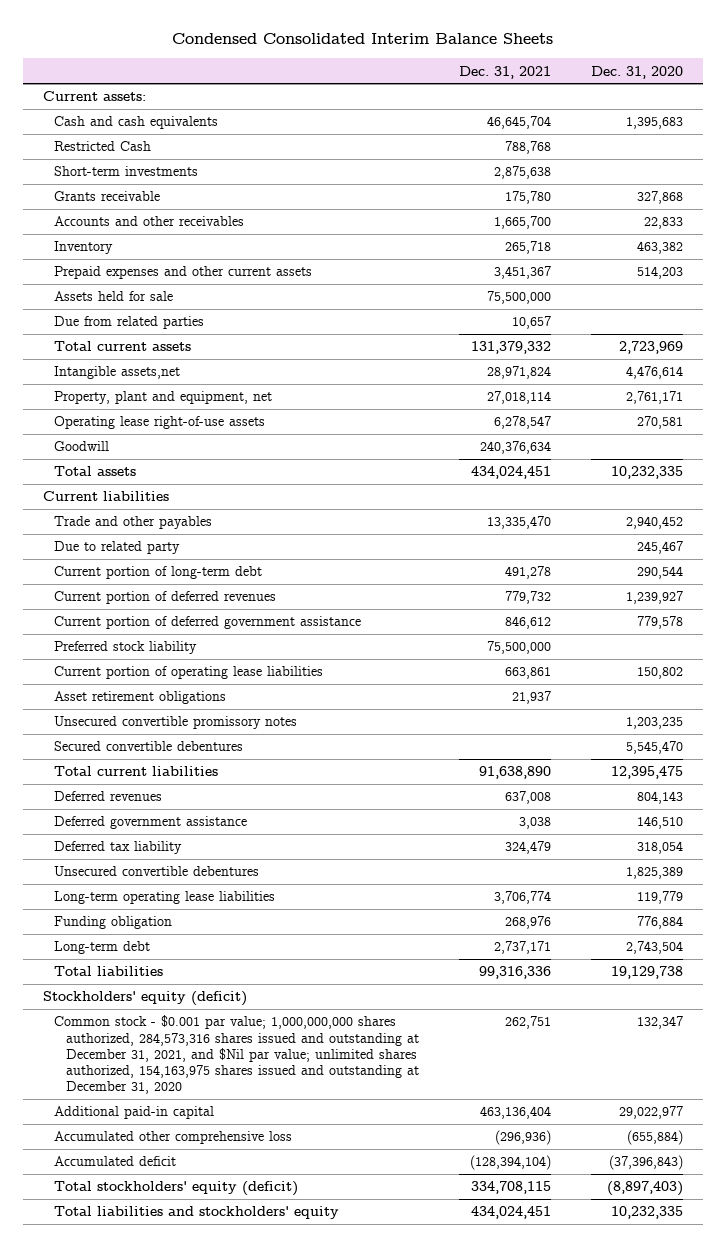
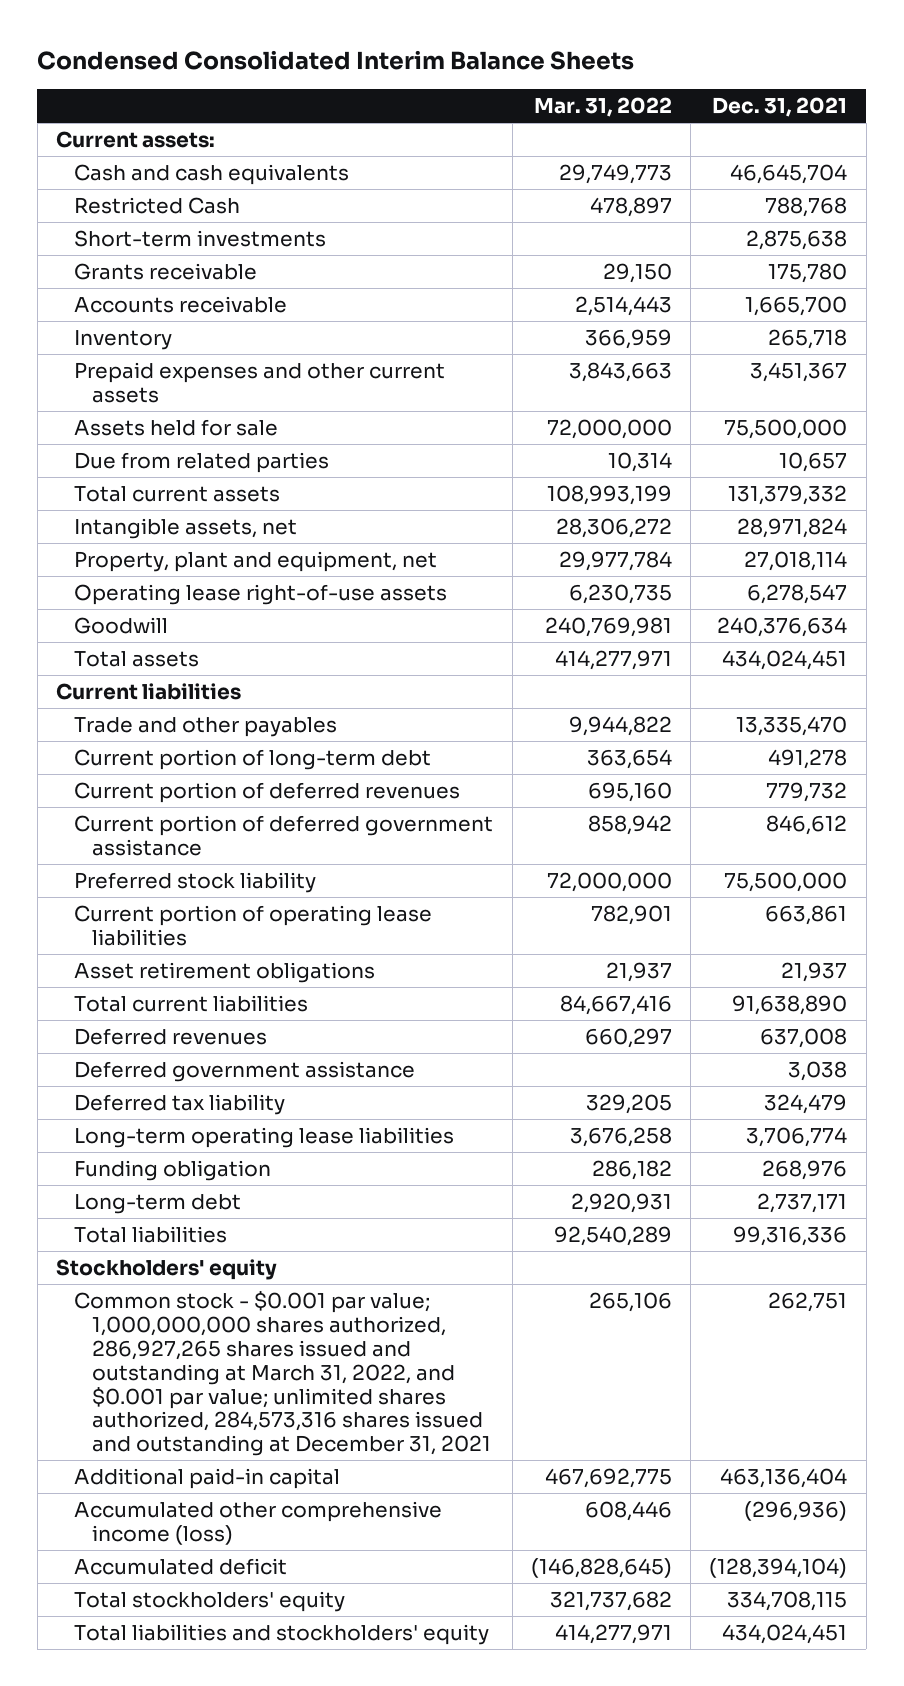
- | Dec. 31, 2021 | Dec. 31, 2020
+ | Mar. 31, 2022 | Dec. 31, 2021
- Accounts and other receivables | 1,665,700 | 22,833
+ Accounts receivable | 2,514,443 | 1,665,700
- Intangible assets,net | 28,971,824 | 4,476,614
+ Intangible assets, net | 28,306,272 | 28,971,824
- Due to related party | | 245,467
- Unsecured convertible promissory notes | | 1,203,235
- Secured convertible debentures | | 5,545,470
- Unsecured convertible debentures | | 1,825,389
- Stockholders' equity (deficit)
- Common stock - $0.001 par value; 1,000,000,000 shares authorized, 284,573,316 shares issued and outstanding at December 31, 2021, and $Nil par value; unlimited shares authorized, 154,163,975 shares issued and outstanding at December 31, 2020 | 262,751 | 132,347
+ Stockholders' equity
+ Common stock - $0.001 par value; 1,000,000,000 shares authorized, 286,927,265 shares issued and outstanding at March 31, 2022, and $0.001 par value; unlimited shares authorized, 284,573,316 shares issued and outstanding at December 31, 2021 | 265,106 | 262,751
- Accumulated other comprehensive loss | (296,936) | (655,884)
+ Accumulated other comprehensive income (loss) | 608,446 | (296,936)
- Total stockholders' equity (deficit) | 334,708,115 | (8,897,403)
+ Total stockholders' equity | 321,737,682 | 334,708,115

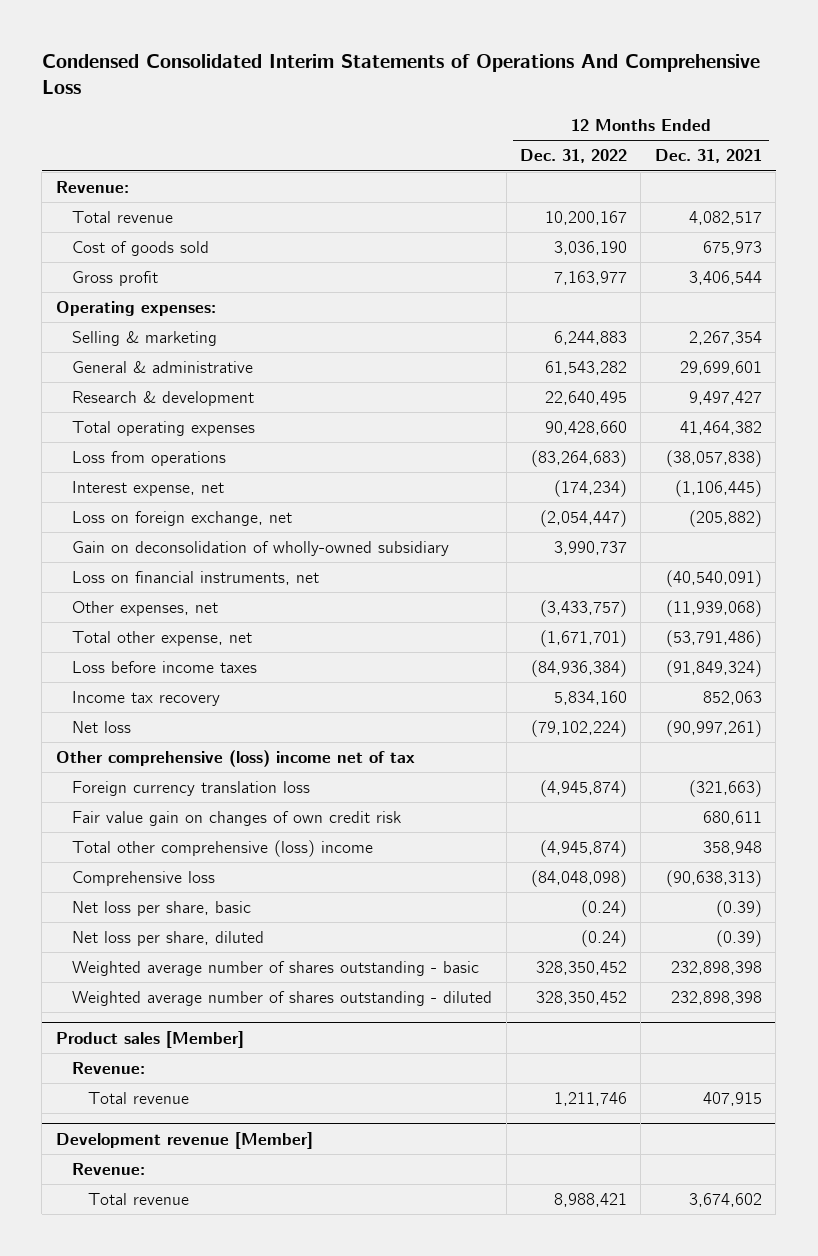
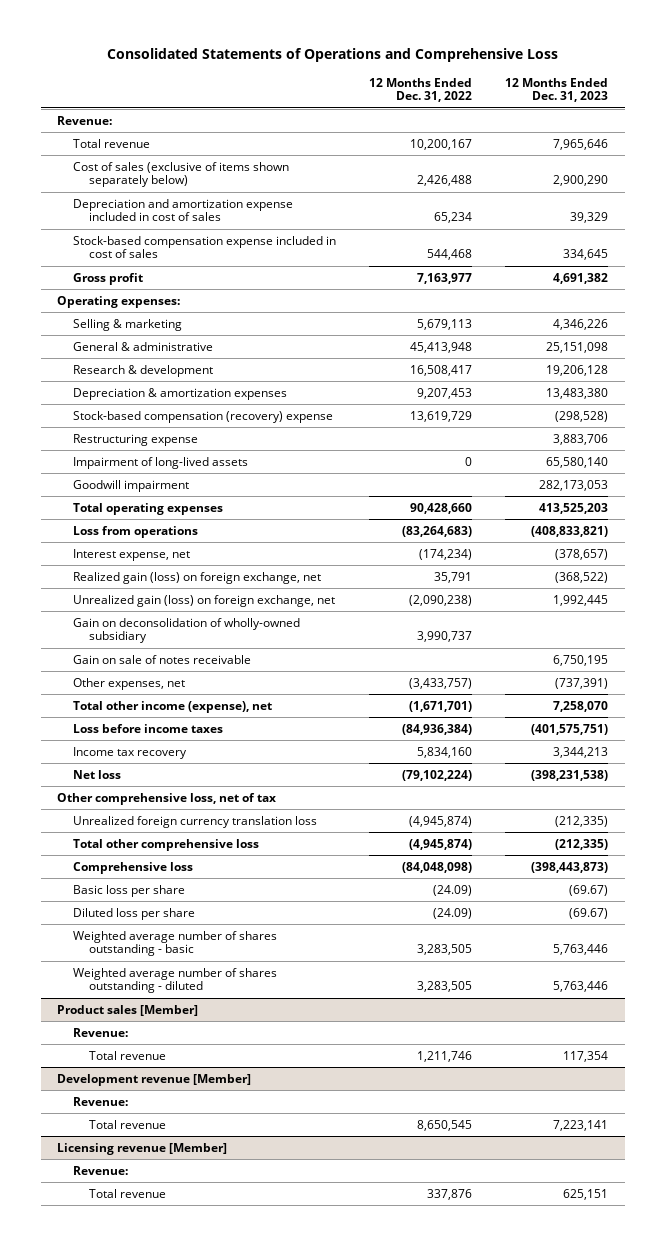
- Condensed Consolidated Interim Statements of Operations And Comprehensive Loss
+ Consolidated Statements of Operations and Comprehensive Loss
- | 12 Months Ended Dec. 31, 2022 | 12 Months Ended Dec. 31, 2021
+ | 12 Months Ended Dec. 31, 2022 | 12 Months Ended Dec. 31, 2023
- Cost of goods sold | 3,036,190 | 675,973
+ Cost of sales (exclusive of items shown separately below) | 2,426,488 | 2,900,290
+ Depreciation and amortization expense included in cost of sales | 65,234 | 39,329
+ Stock-based compensation expense included in cost of sales | 544,468 | 334,645
- Selling & marketing | 6,244,883 | 2,267,354
- General & administrative | 61,543,282 | 29,699,601
- Research & development | 22,640,495 | 9,497,427
+ Selling & marketing | 5,679,113 | 4,346,226
+ General & administrative | 45,413,948 | 25,151,098
+ Research & development | 16,508,417 | 19,206,128
+ Depreciation & amortization expenses | 9,207,453 | 13,483,380
+ Stock-based compensation (recovery) expense | 13,619,729 | (298,528)
+ Restructuring expense | | 3,883,706
+ Impairment of long-lived assets | 0 | 65,580,140
+ Goodwill impairment | | 282,173,053
- Loss on foreign exchange, net | (2,054,447) | (205,882)
+ Realized gain (loss) on foreign exchange, net | 35,791 | (368,522)
+ Unrealized gain (loss) on foreign exchange, net | (2,090,238) | 1,992,445
- Loss on financial instruments, net | | (40,540,091)
+ Gain on sale of notes receivable | | 6,750,195
- Total other expense, net | (1,671,701) | (53,791,486)
+ Total other income (expense), net | (1,671,701) | 7,258,070
- Other comprehensive (loss) income net of tax
- Foreign currency translation loss | (4,945,874) | (321,663)
- Fair value gain on changes of own credit risk | | 680,611
- Total other comprehensive (loss) income | (4,945,874) | 358,948
+ Other comprehensive loss, net of tax
+ Unrealized foreign currency translation loss | (4,945,874) | (212,335)
+ Total other comprehensive loss | (4,945,874) | (212,335)
- Net loss per share, basic | (0.24) | (0.39)
- Net loss per share, diluted | (0.24) | (0.39)
- Weighted average number of shares outstanding - basic | 328,350,452 | 232,898,398
- Weighted average number of shares outstanding - diluted | 328,350,452 | 232,898,398
+ Basic loss per share | (24.09) | (69.67)
+ Diluted loss per share | (24.09) | (69.67)
+ Weighted average number of shares outstanding - basic | 3,283,505 | 5,763,446
+ Weighted average number of shares outstanding - diluted | 3,283,505 | 5,763,446
@ Development revenue [Member]
- Total revenue | 8,988,421 | 3,674,602
+ Total revenue | 8,650,545 | 7,223,141
+ Licensing revenue [Member]
+ Revenue:
+ Total revenue | 337,876 | 625,151

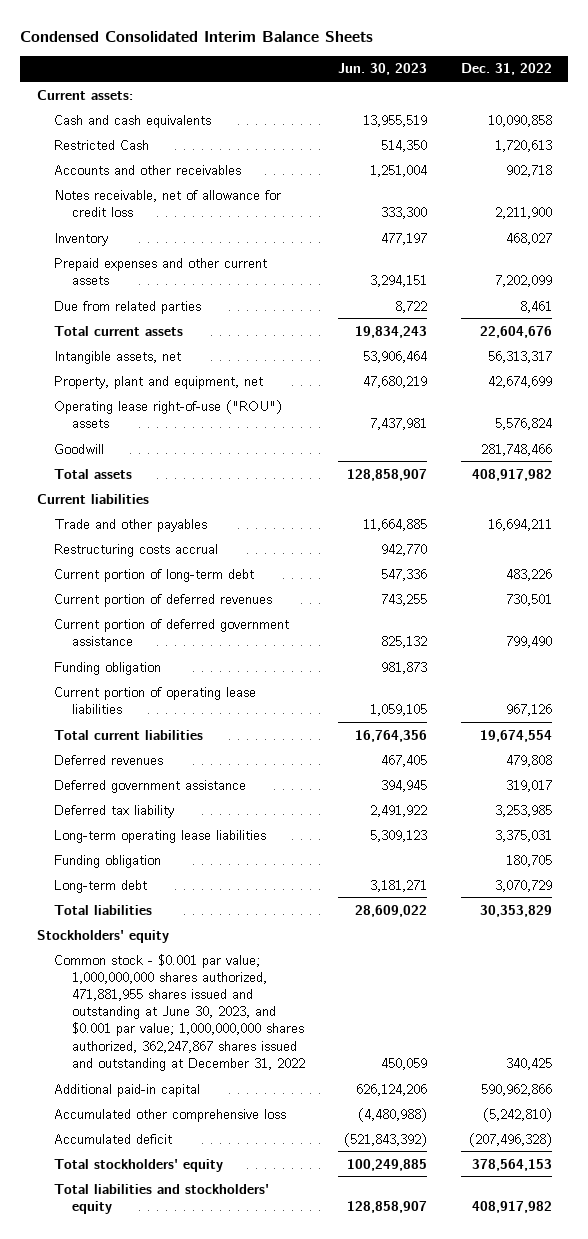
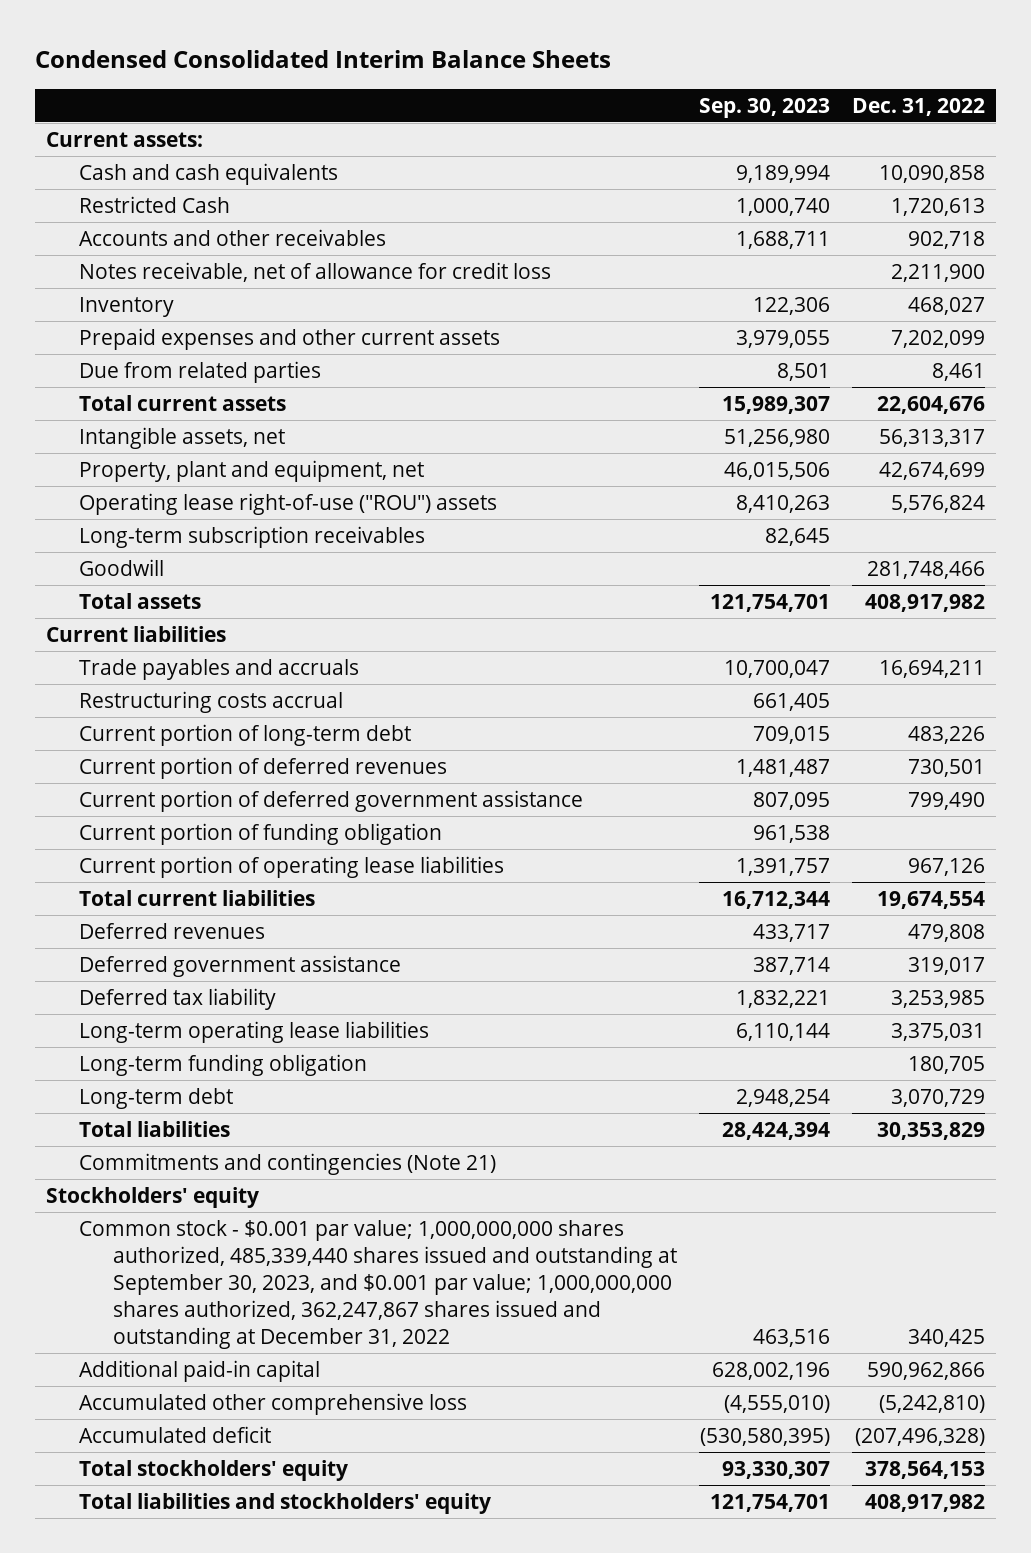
- | Jun. 30, 2023 | Dec. 31, 2022
+ | Sep. 30, 2023 | Dec. 31, 2022
+ Long-term subscription receivables | 82,645 |
- Trade and other payables | 11,664,885 | 16,694,211
+ Trade payables and accruals | 10,700,047 | 16,694,211
- Funding obligation | 981,873 |
+ Current portion of funding obligation | 961,538 |
- Funding obligation | | 180,705
+ Long-term funding obligation | | 180,705
+ Commitments and contingencies (Note 21)
- Common stock - $0.001 par value; 1,000,000,000 shares authorized, 471,881,955 shares issued and outstanding at June 30, 2023, and $0.001 par value; 1,000,000,000 shares authorized, 362,247,867 shares issued and outstanding at December 31, 2022 | 450,059 | 340,425
+ Common stock - $0.001 par value; 1,000,000,000 shares authorized, 485,339,440 shares issued and outstanding at September 30, 2023, and $0.001 par value; 1,000,000,000 shares authorized, 362,247,867 shares issued and outstanding at December 31, 2022 | 463,516 | 340,425

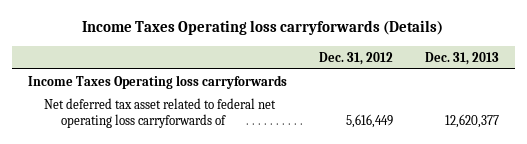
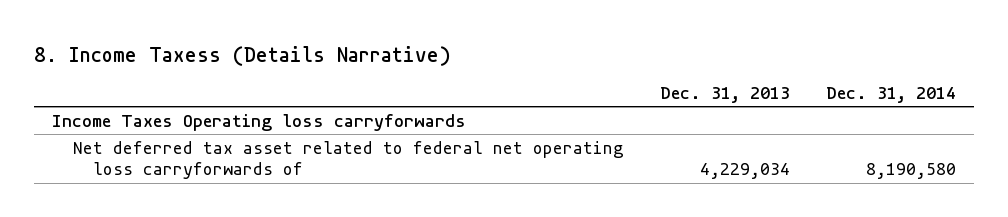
- Income Taxes Operating loss carryforwards (Details)
+ 8. Income Taxess (Details Narrative)
- | Dec. 31, 2012 | Dec. 31, 2013
+ | Dec. 31, 2013 | Dec. 31, 2014
- Net deferred tax asset related to federal net operating loss carryforwards of | 5,616,449 | 12,620,377
+ Net deferred tax asset related to federal net operating loss carryforwards of | 4,229,034 | 8,190,580

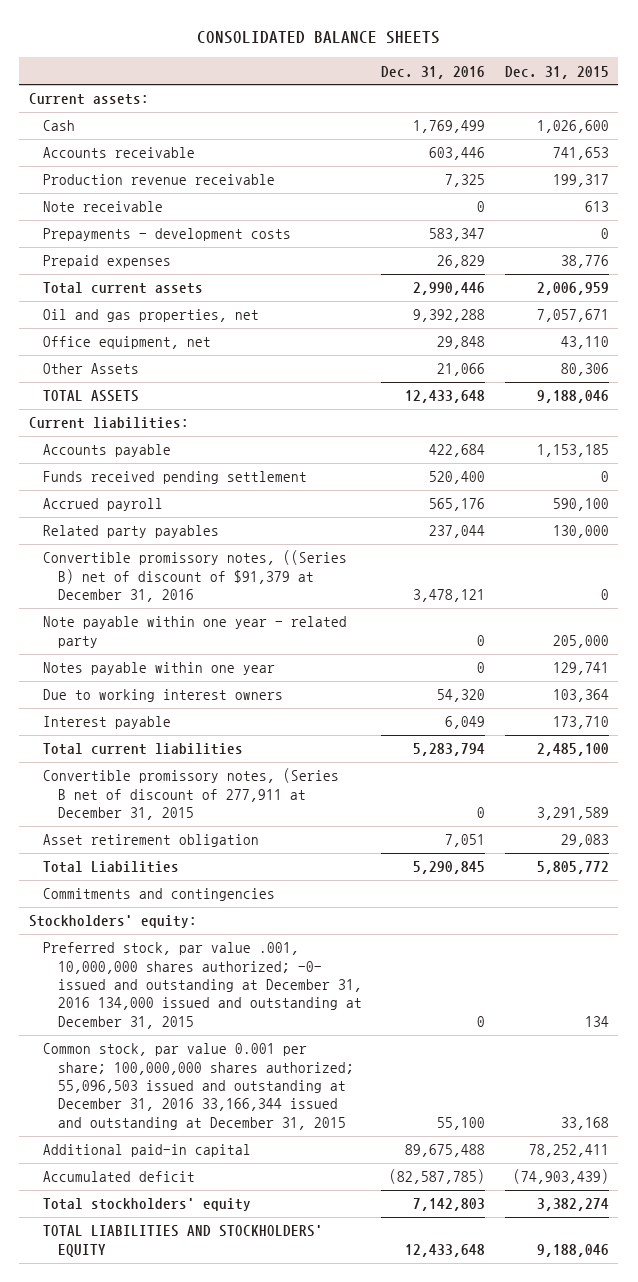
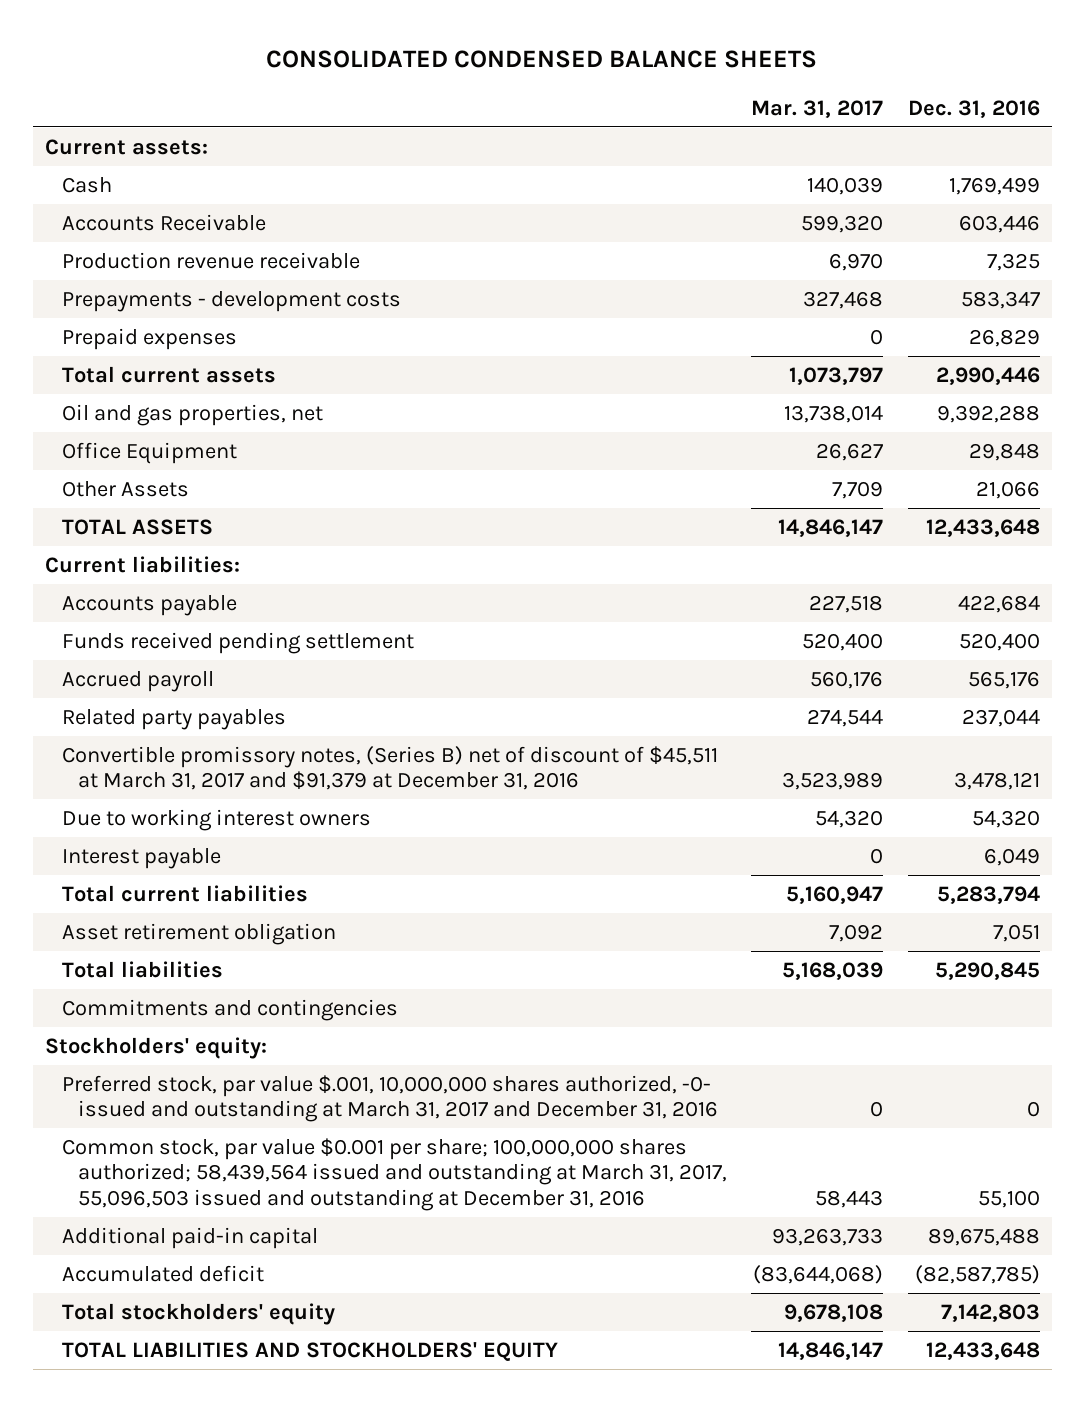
- CONSOLIDATED BALANCE SHEETS
+ CONSOLIDATED CONDENSED BALANCE SHEETS
- | Dec. 31, 2016 | Dec. 31, 2015
+ | Mar. 31, 2017 | Dec. 31, 2016
- Accounts receivable | 603,446 | 741,653
+ Accounts Receivable | 599,320 | 603,446
- Note receivable | 0 | 613
- Office equipment, net | 29,848 | 43,110
+ Office Equipment | 26,627 | 29,848
- Convertible promissory notes, ((Series B) net of discount of $91,379 at December 31, 2016 | 3,478,121 | 0
- Note payable within one year - related party | 0 | 205,000
- Notes payable within one year | 0 | 129,741
+ Convertible promissory notes, (Series B) net of discount of $45,511 at March 31, 2017 and $91,379 at December 31, 2016 | 3,523,989 | 3,478,121
- Convertible promissory notes, (Series B net of discount of 277,911 at December 31, 2015 | 0 | 3,291,589
- Total Liabilities | 5,290,845 | 5,805,772
+ Total liabilities | 5,168,039 | 5,290,845
- Preferred stock, par value .001, 10,000,000 shares authorized; -0- issued and outstanding at December 31, 2016 134,000 issued and outstanding at December 31, 2015 | 0 | 134
- Common stock, par value 0.001 per share; 100,000,000 shares authorized; 55,096,503 issued and outstanding at December 31, 2016 33,166,344 issued and outstanding at December 31, 2015 | 55,100 | 33,168
+ Preferred stock, par value $.001, 10,000,000 shares authorized, -0- issued and outstanding at March 31, 2017 and December 31, 2016 | 0 | 0
+ Common stock, par value $0.001 per share; 100,000,000 shares authorized; 58,439,564 issued and outstanding at March 31, 2017, 55,096,503 issued and outstanding at December 31, 2016 | 58,443 | 55,100

